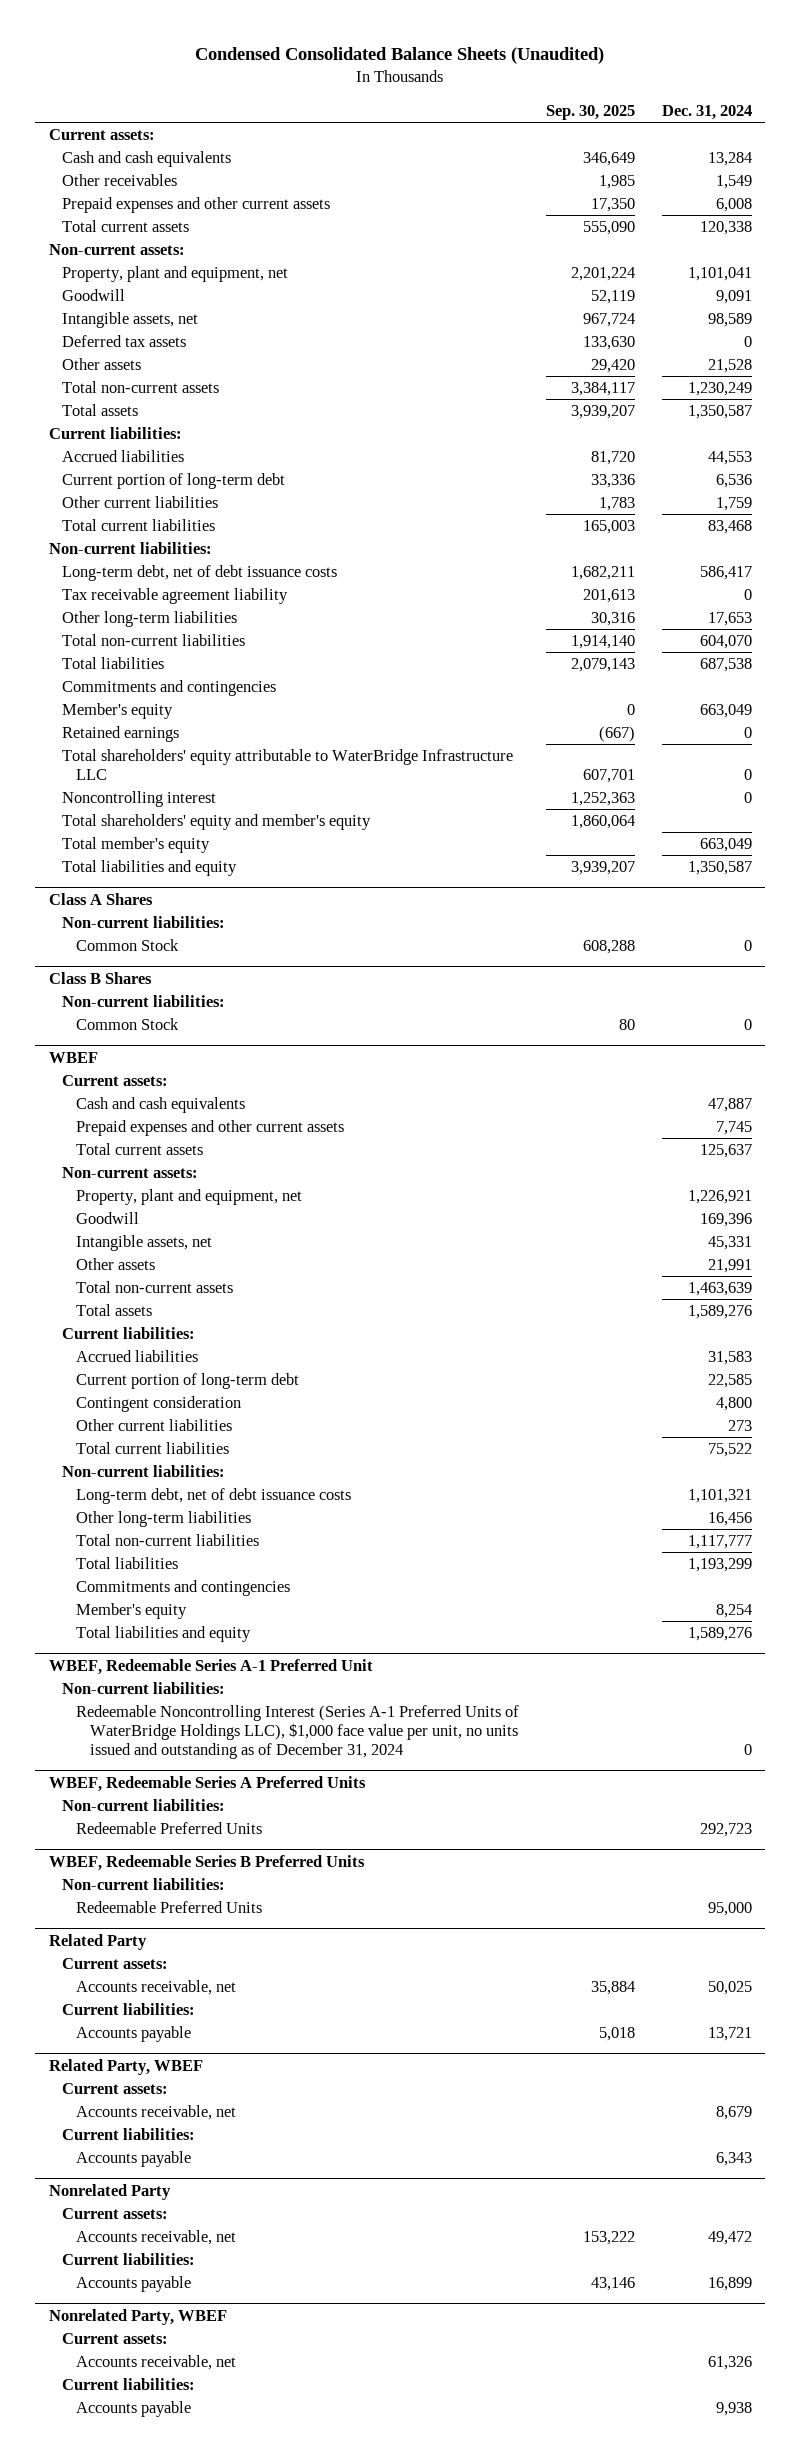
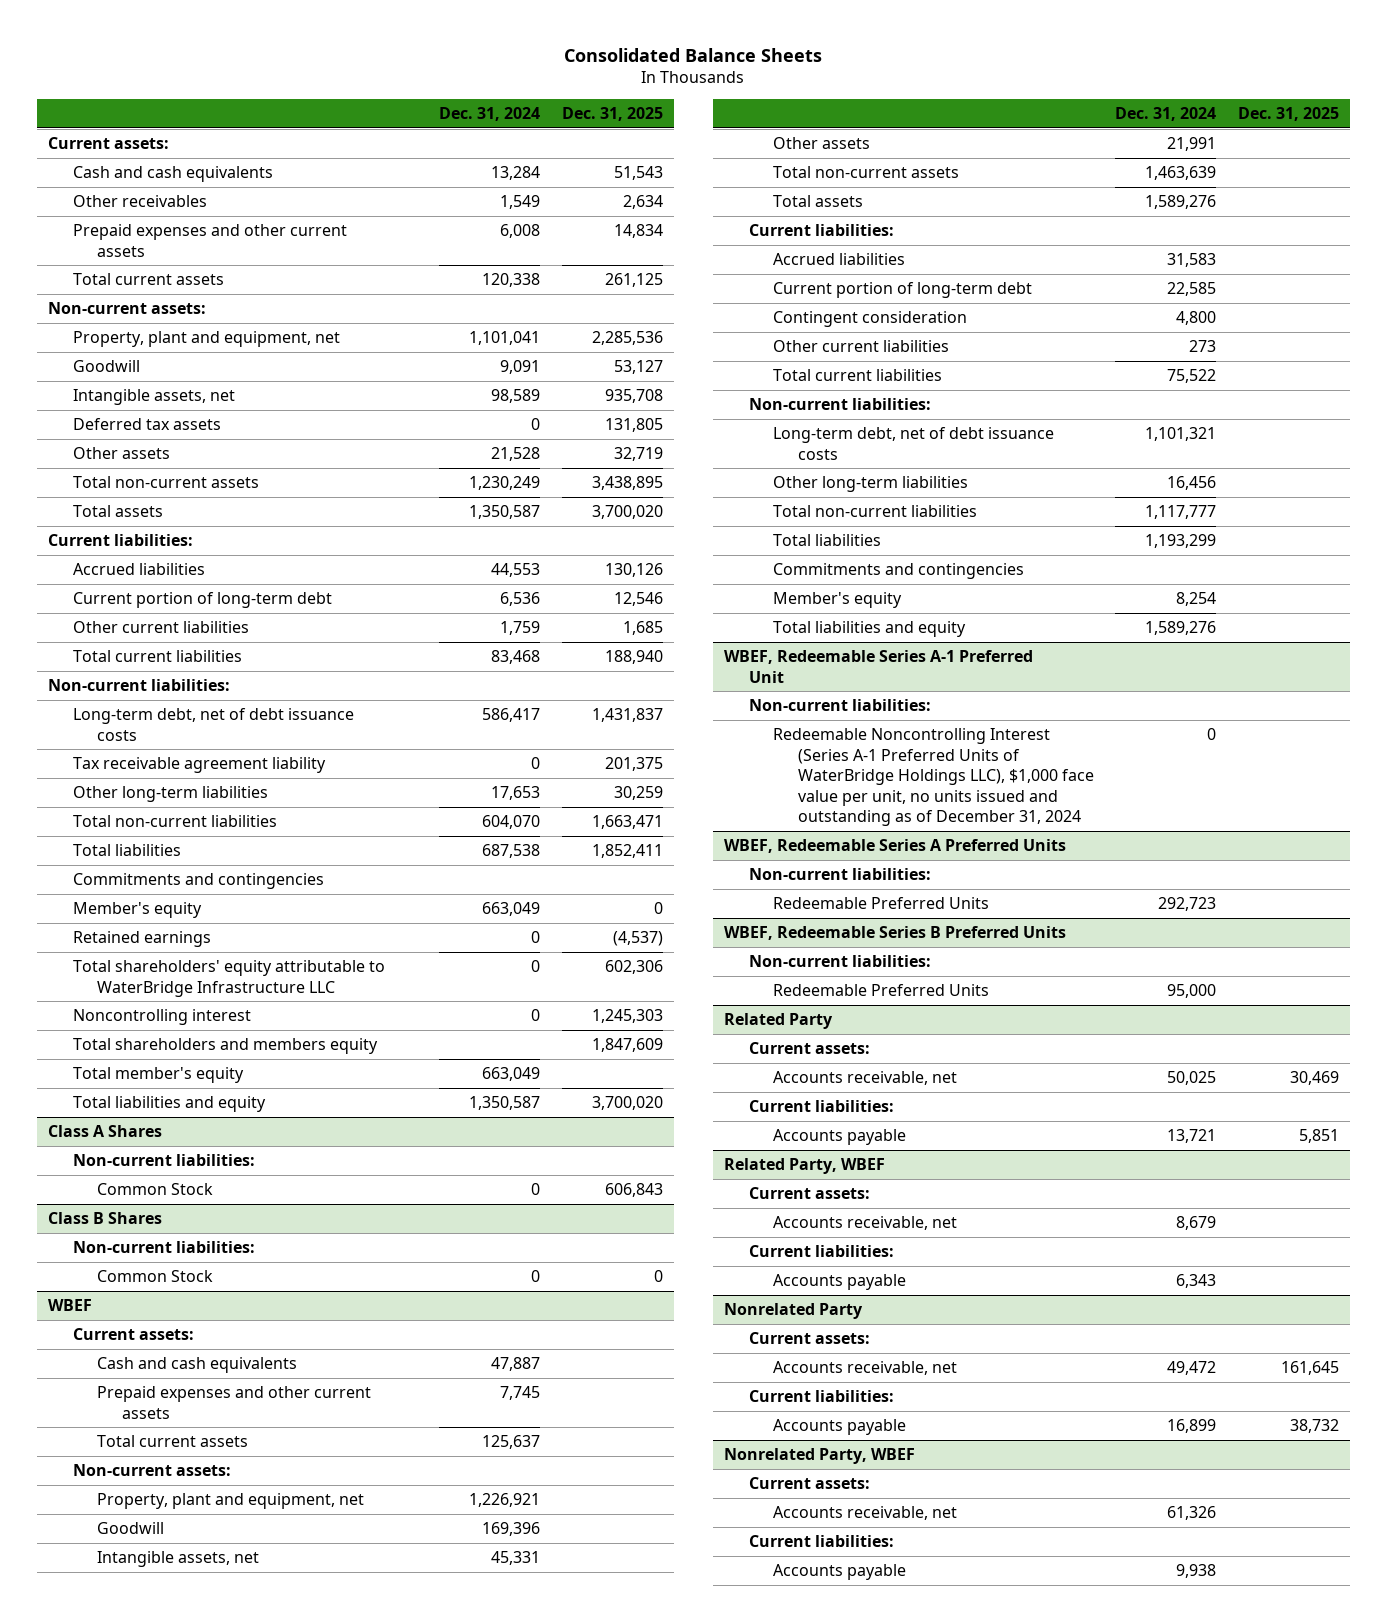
- Condensed Consolidated Balance Sheets (Unaudited)
+ Consolidated Balance Sheets
- | Sep. 30, 2025 | Dec. 31, 2024
+ | Dec. 31, 2024 | Dec. 31, 2025
- Total shareholders' equity and member's equity | 1,860,064 |
+ Total shareholders and members equity | | 1,847,609

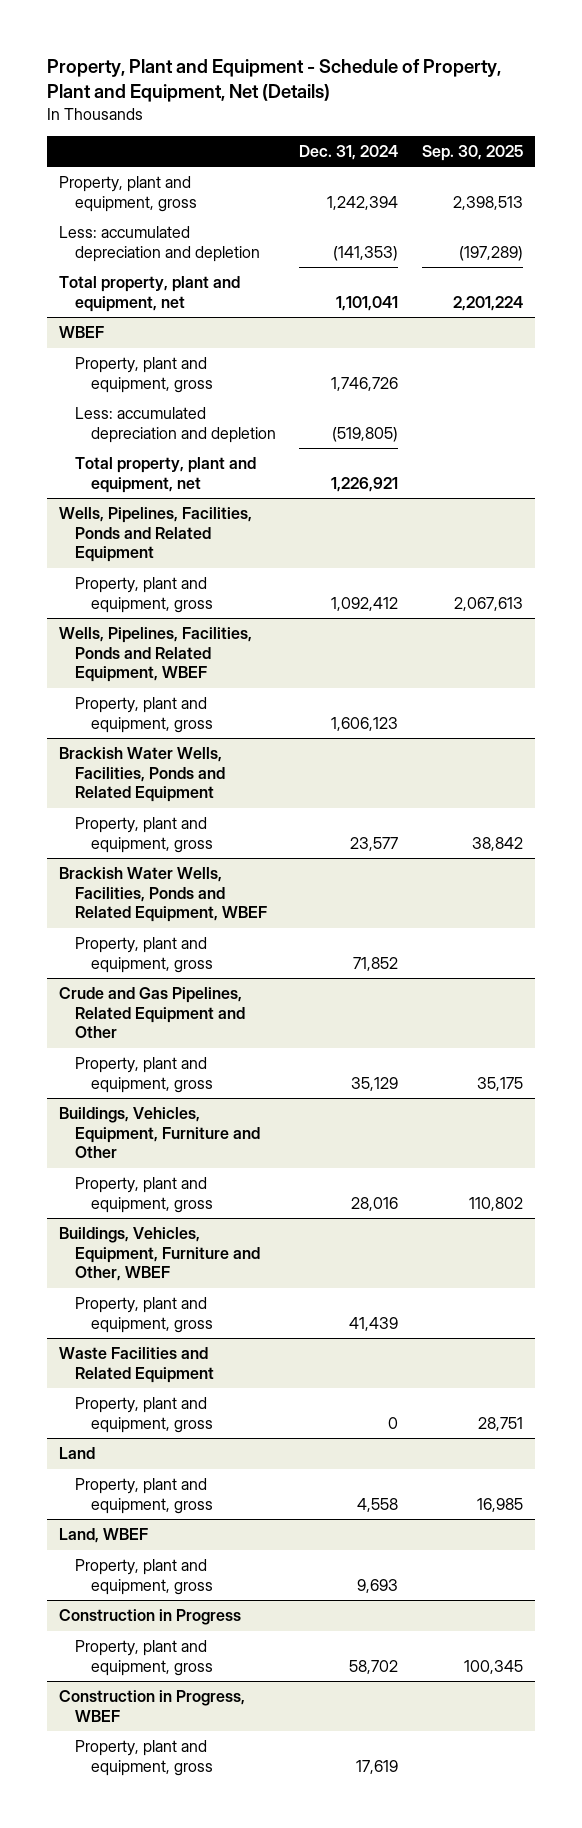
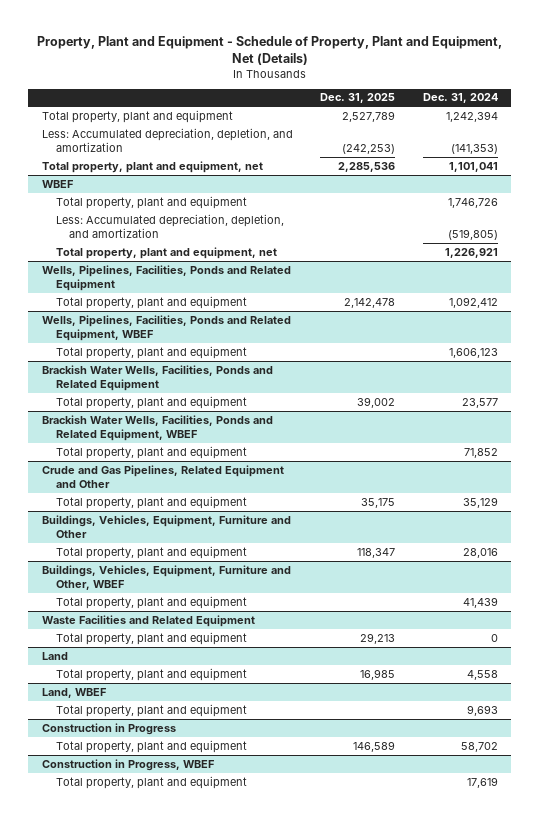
- | Dec. 31, 2024 | Sep. 30, 2025
+ | Dec. 31, 2025 | Dec. 31, 2024
- Property, plant and equipment, gross | 1,242,394 | 2,398,513
- Less: accumulated depreciation and depletion | (141,353) | (197,289)
+ Total property, plant and equipment | 2,527,789 | 1,242,394
+ Less: Accumulated depreciation, depletion, and amortization | (242,253) | (141,353)
@ WBEF
- Property, plant and equipment, gross | 1,746,726 |
- Less: accumulated depreciation and depletion | (519,805) |
+ Total property, plant and equipment | | 1,746,726
+ Less: Accumulated depreciation, depletion, and amortization | | (519,805)
@ Wells, Pipelines, Facilities, Ponds and Related Equipment
- Property, plant and equipment, gross | 1,092,412 | 2,067,613
+ Total property, plant and equipment | 2,142,478 | 1,092,412
@ Wells, Pipelines, Facilities, Ponds and Related Equipment, WBEF
- Property, plant and equipment, gross | 1,606,123 |
+ Total property, plant and equipment | | 1,606,123
@ Brackish Water Wells, Facilities, Ponds and Related Equipment
- Property, plant and equipment, gross | 23,577 | 38,842
+ Total property, plant and equipment | 39,002 | 23,577
@ Brackish Water Wells, Facilities, Ponds and Related Equipment, WBEF
- Property, plant and equipment, gross | 71,852 |
+ Total property, plant and equipment | | 71,852
@ Crude and Gas Pipelines, Related Equipment and Other
- Property, plant and equipment, gross | 35,129 | 35,175
+ Total property, plant and equipment | 35,175 | 35,129
@ Buildings, Vehicles, Equipment, Furniture and Other
- Property, plant and equipment, gross | 28,016 | 110,802
+ Total property, plant and equipment | 118,347 | 28,016
@ Buildings, Vehicles, Equipment, Furniture and Other, WBEF
- Property, plant and equipment, gross | 41,439 |
+ Total property, plant and equipment | | 41,439
@ Waste Facilities and Related Equipment
- Property, plant and equipment, gross | 0 | 28,751
+ Total property, plant and equipment | 29,213 | 0
@ Land
- Property, plant and equipment, gross | 4,558 | 16,985
+ Total property, plant and equipment | 16,985 | 4,558
@ Land, WBEF
- Property, plant and equipment, gross | 9,693 |
+ Total property, plant and equipment | | 9,693
@ Construction in Progress
- Property, plant and equipment, gross | 58,702 | 100,345
+ Total property, plant and equipment | 146,589 | 58,702
@ Construction in Progress, WBEF
- Property, plant and equipment, gross | 17,619 |
+ Total property, plant and equipment | | 17,619

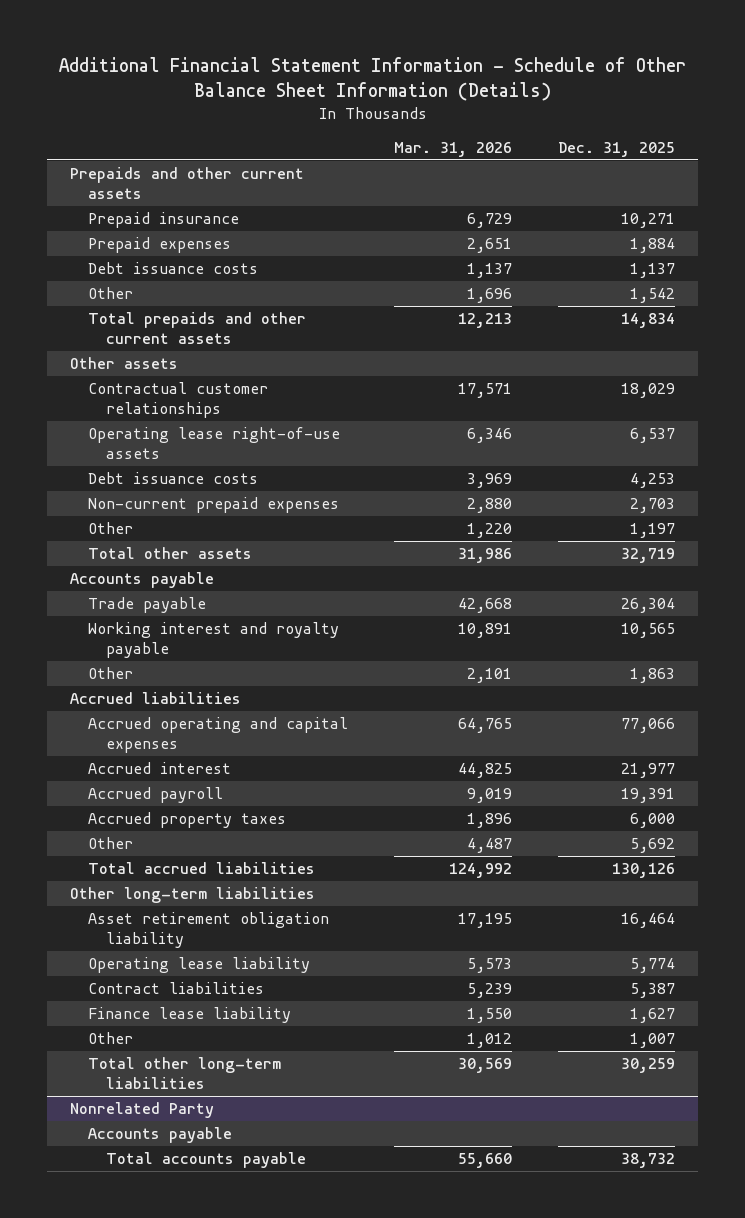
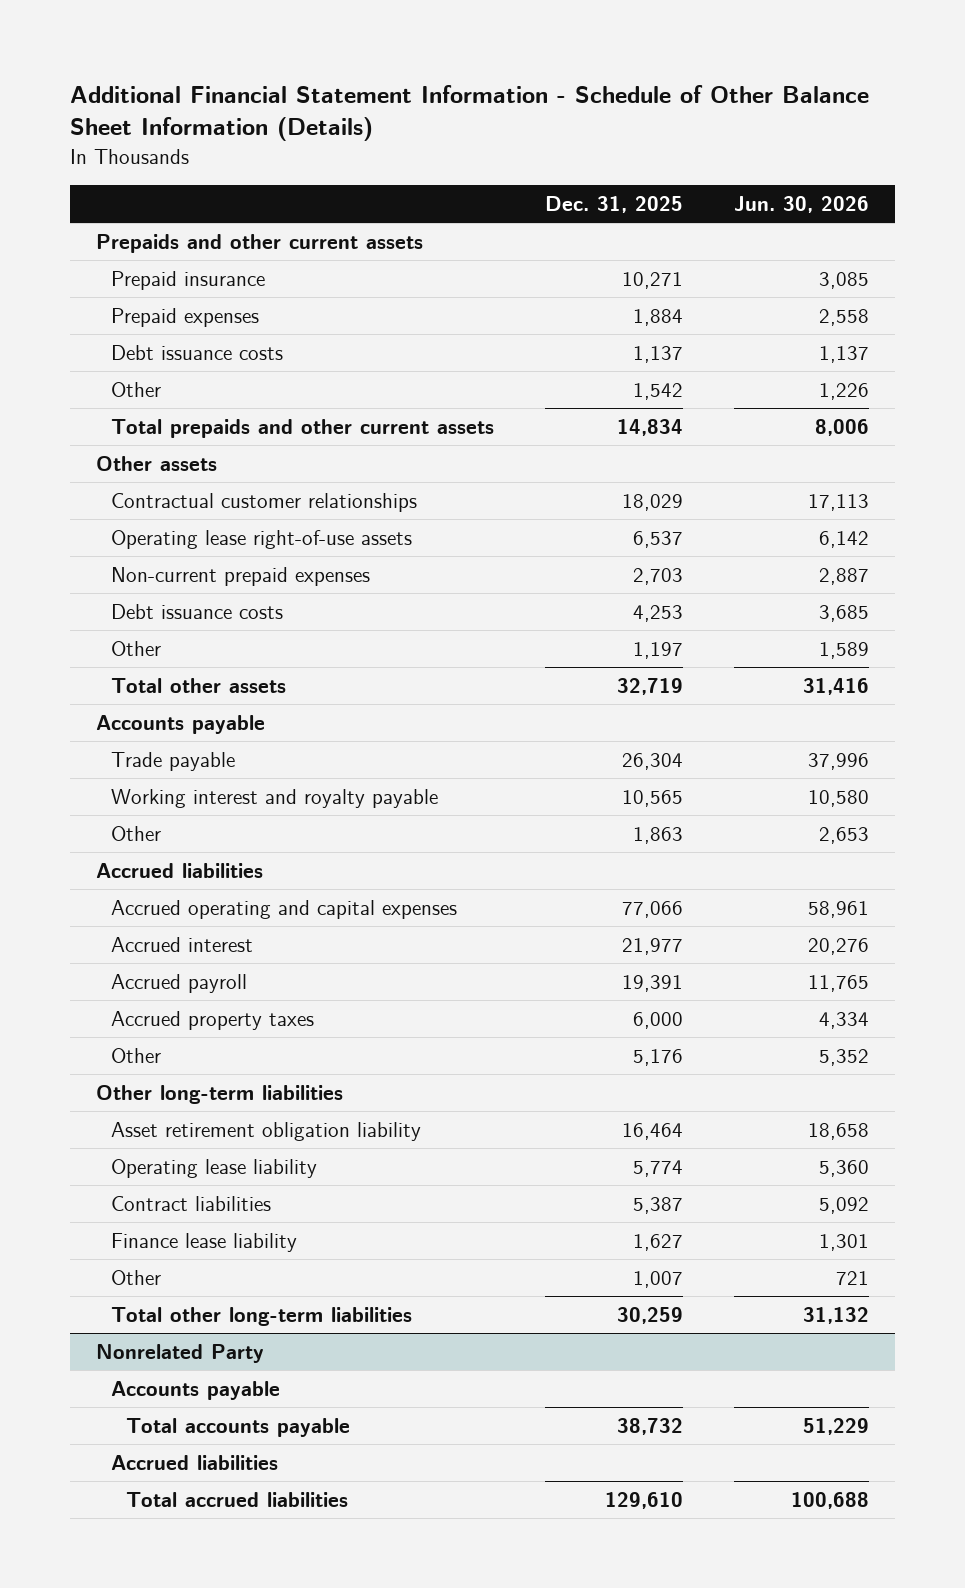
- | Mar. 31, 2026 | Dec. 31, 2025
+ | Dec. 31, 2025 | Jun. 30, 2026
moved down: Debt issuance costs | 4,253 | 3,685
- Other | 4,487 | 5,692
- Total accrued liabilities | 124,992 | 130,126
+ Other | 5,176 | 5,352
@ Nonrelated Party
+ Accrued liabilities
+ Total accrued liabilities | 129,610 | 100,688

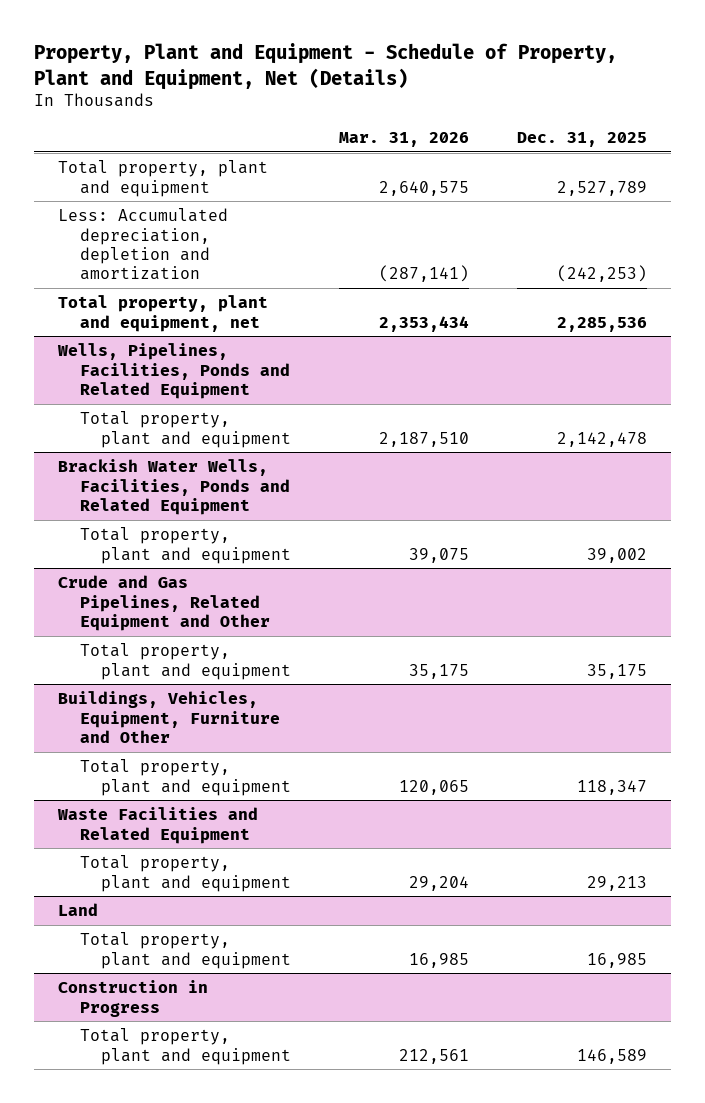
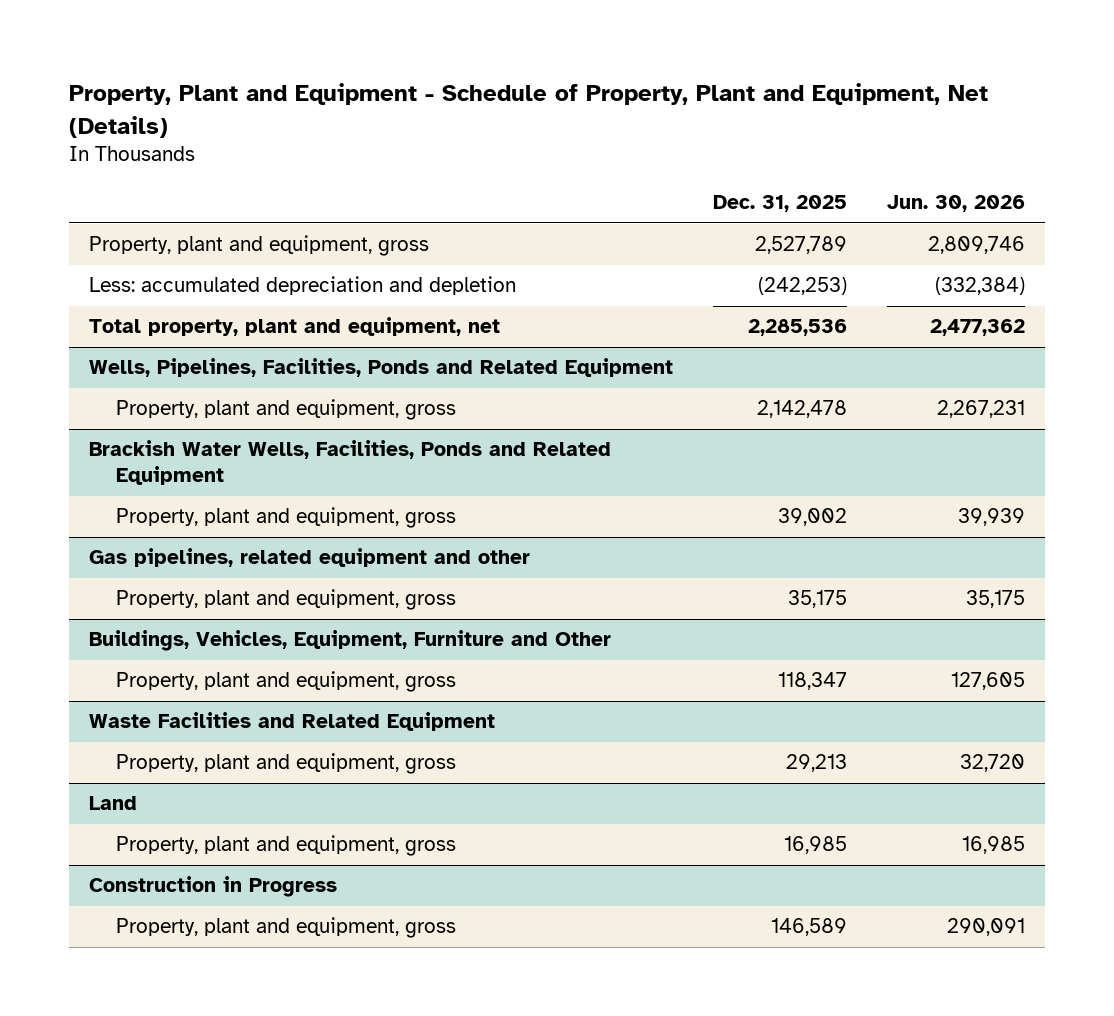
- | Mar. 31, 2026 | Dec. 31, 2025
+ | Dec. 31, 2025 | Jun. 30, 2026
- Total property, plant and equipment | 2,640,575 | 2,527,789
- Less: Accumulated depreciation, depletion and amortization | (287,141) | (242,253)
+ Property, plant and equipment, gross | 2,527,789 | 2,809,746
+ Less: accumulated depreciation and depletion | (242,253) | (332,384)
@ Wells, Pipelines, Facilities, Ponds and Related Equipment
- Total property, plant and equipment | 2,187,510 | 2,142,478
+ Property, plant and equipment, gross | 2,142,478 | 2,267,231
@ Brackish Water Wells, Facilities, Ponds and Related Equipment
- Total property, plant and equipment | 39,075 | 39,002
- Crude and Gas Pipelines, Related Equipment and Other
- Total property, plant and equipment | 35,175 | 35,175
@ Brackish Water Wells, Facilities, Ponds and Related Equipment
+ Property, plant and equipment, gross | 39,002 | 39,939
+ Gas pipelines, related equipment and other
+ Property, plant and equipment, gross | 35,175 | 35,175
@ Buildings, Vehicles, Equipment, Furniture and Other
- Total property, plant and equipment | 120,065 | 118,347
+ Property, plant and equipment, gross | 118,347 | 127,605
@ Waste Facilities and Related Equipment
- Total property, plant and equipment | 29,204 | 29,213
+ Property, plant and equipment, gross | 29,213 | 32,720
@ Land
- Total property, plant and equipment | 16,985 | 16,985
+ Property, plant and equipment, gross | 16,985 | 16,985
@ Construction in Progress
- Total property, plant and equipment | 212,561 | 146,589
+ Property, plant and equipment, gross | 146,589 | 290,091

